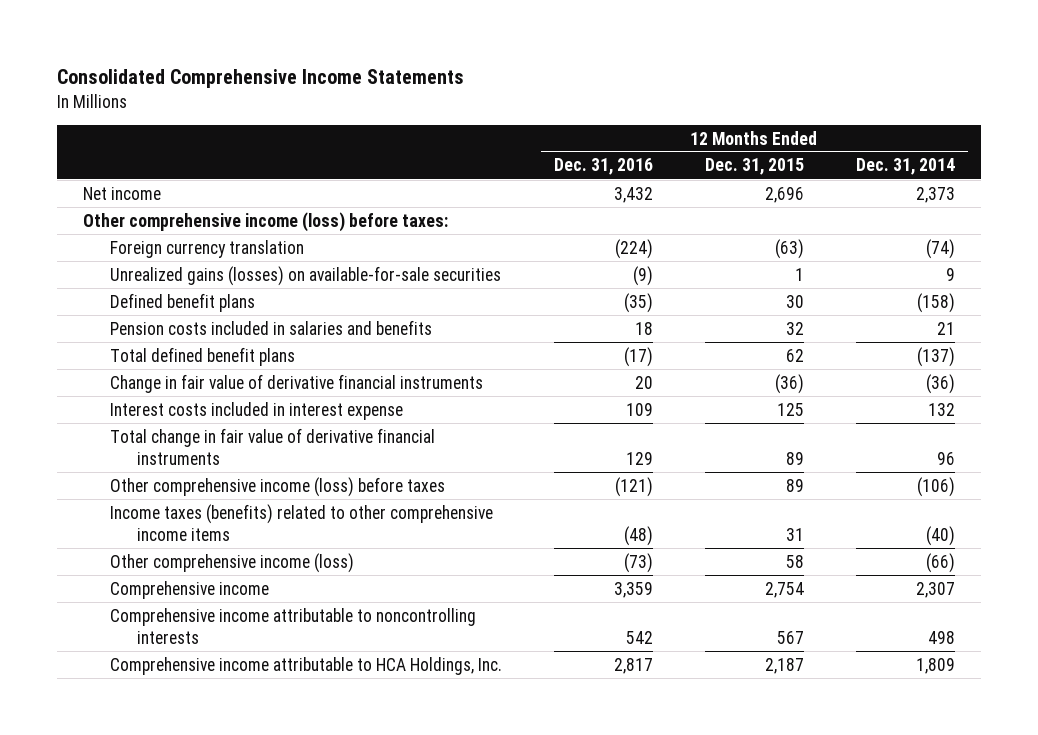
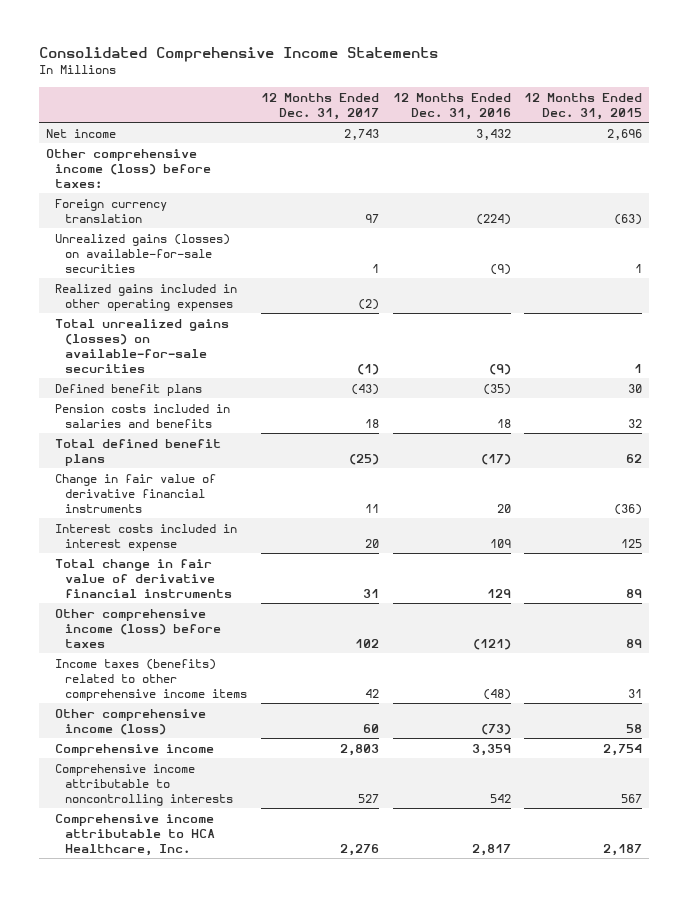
- | 12 Months Ended Dec. 31, 2016 | 12 Months Ended Dec. 31, 2015 | 12 Months Ended Dec. 31, 2014
+ | 12 Months Ended Dec. 31, 2017 | 12 Months Ended Dec. 31, 2016 | 12 Months Ended Dec. 31, 2015
+ Realized gains included in other operating expenses | (2) | |
+ Total unrealized gains (losses) on available-for-sale securities | (1) | (9) | 1
- Comprehensive income attributable to HCA Holdings, Inc. | 2,817 | 2,187 | 1,809
+ Comprehensive income attributable to HCA Healthcare, Inc. | 2,276 | 2,817 | 2,187

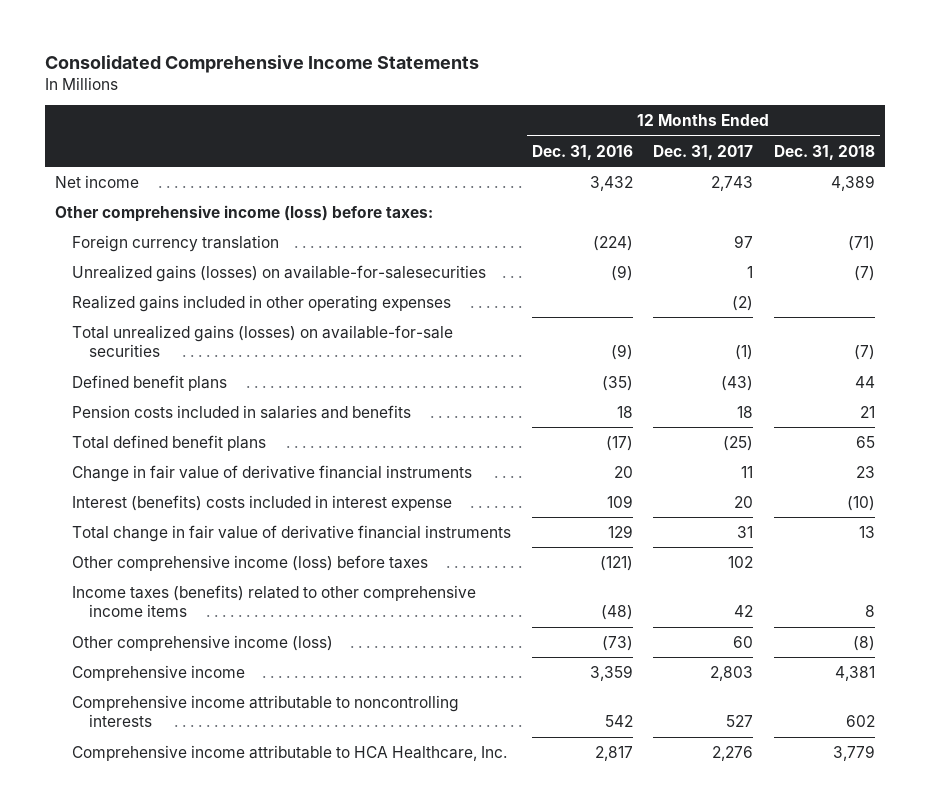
- | 12 Months Ended Dec. 31, 2017 | 12 Months Ended Dec. 31, 2016 | 12 Months Ended Dec. 31, 2015
+ | 12 Months Ended Dec. 31, 2016 | 12 Months Ended Dec. 31, 2017 | 12 Months Ended Dec. 31, 2018
- Unrealized gains (losses) on available-for-sale securities | 1 | (9) | 1
+ Unrealized gains (losses) on available-for-salesecurities | (9) | 1 | (7)
- Interest costs included in interest expense | 20 | 109 | 125
+ Interest (benefits) costs included in interest expense | 109 | 20 | (10)

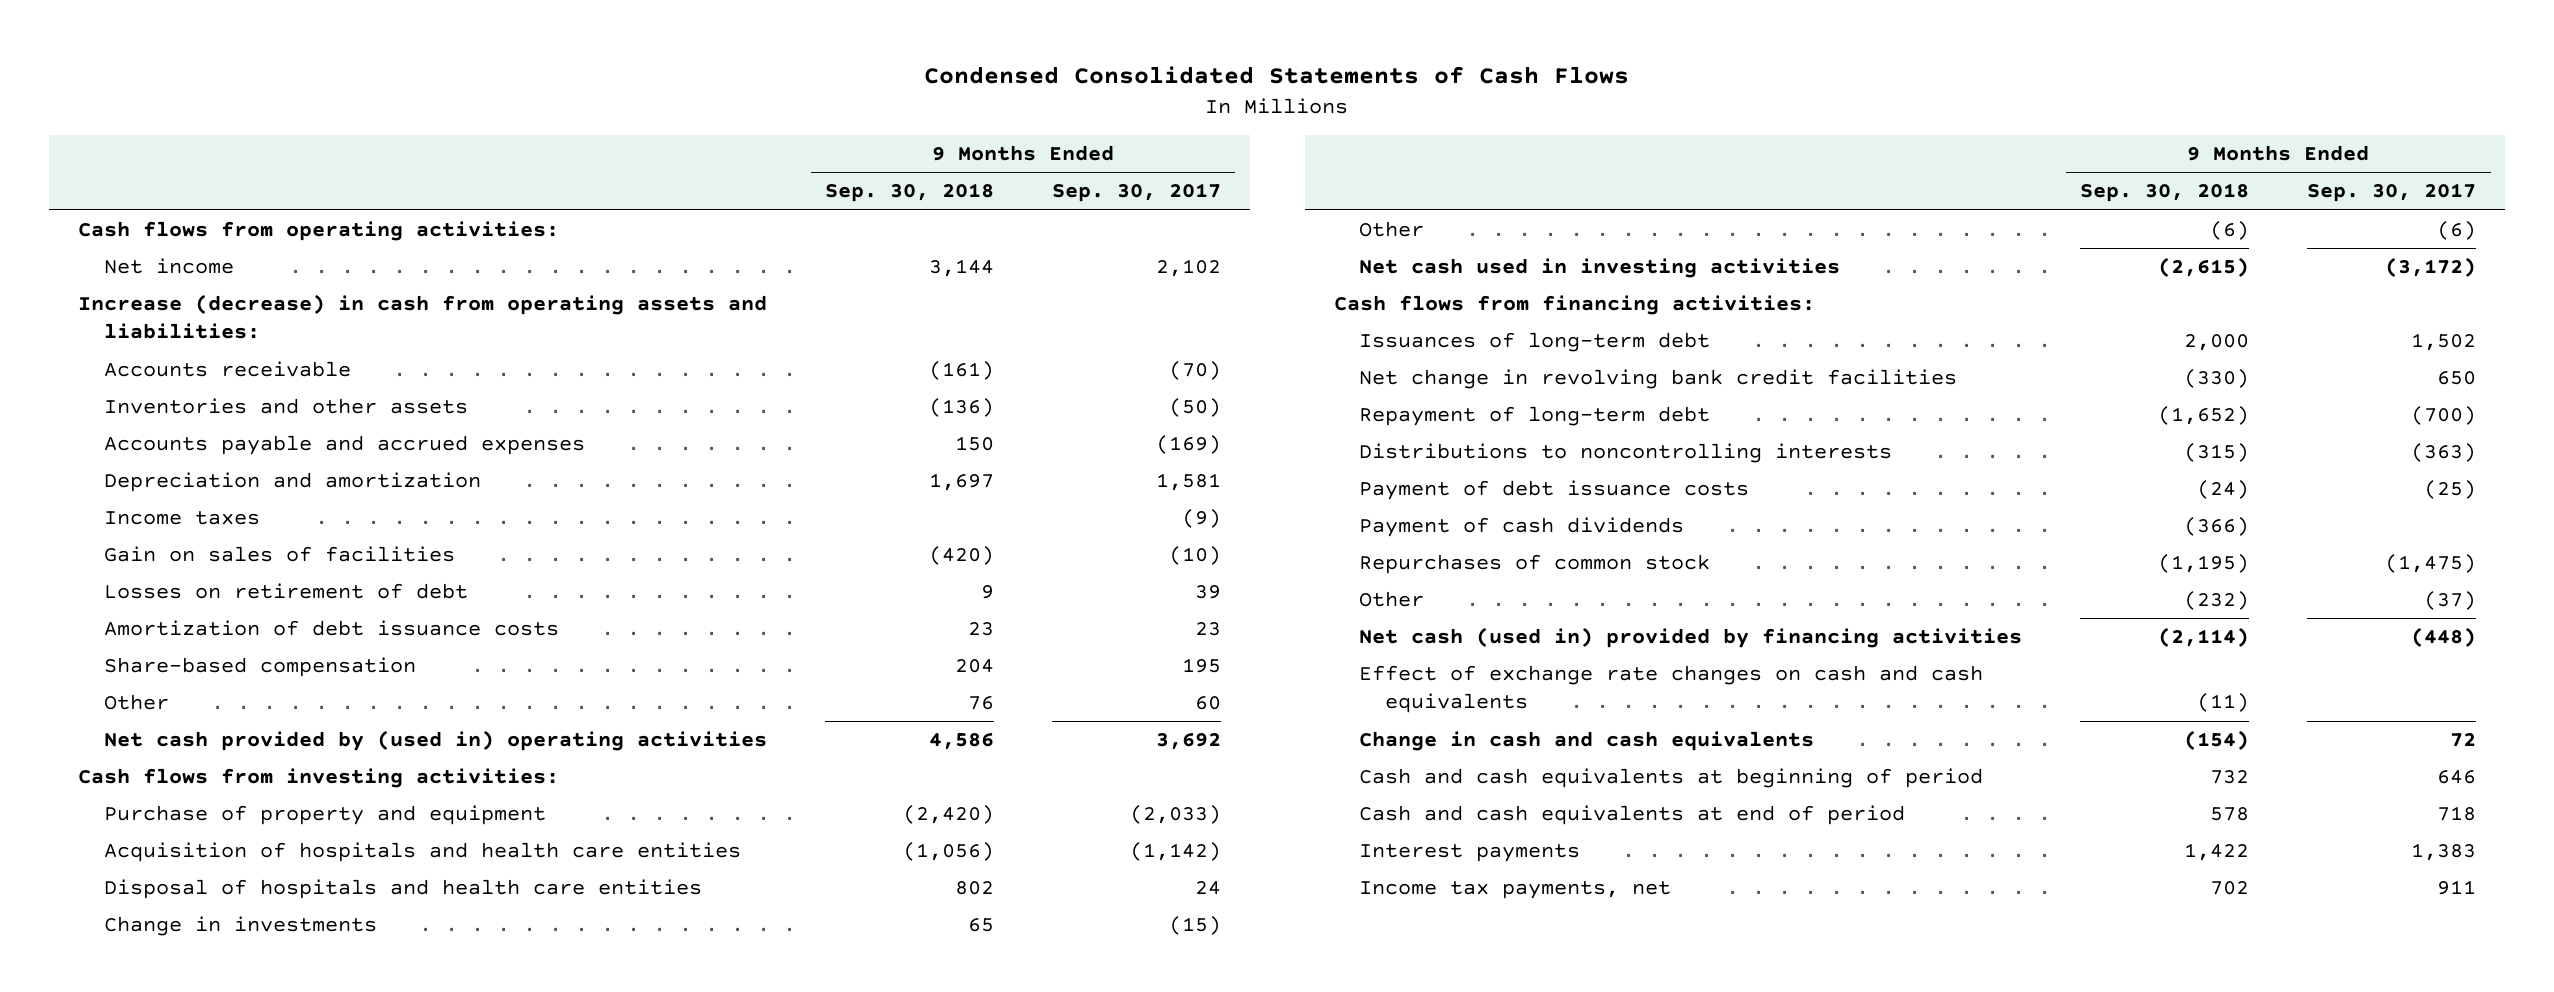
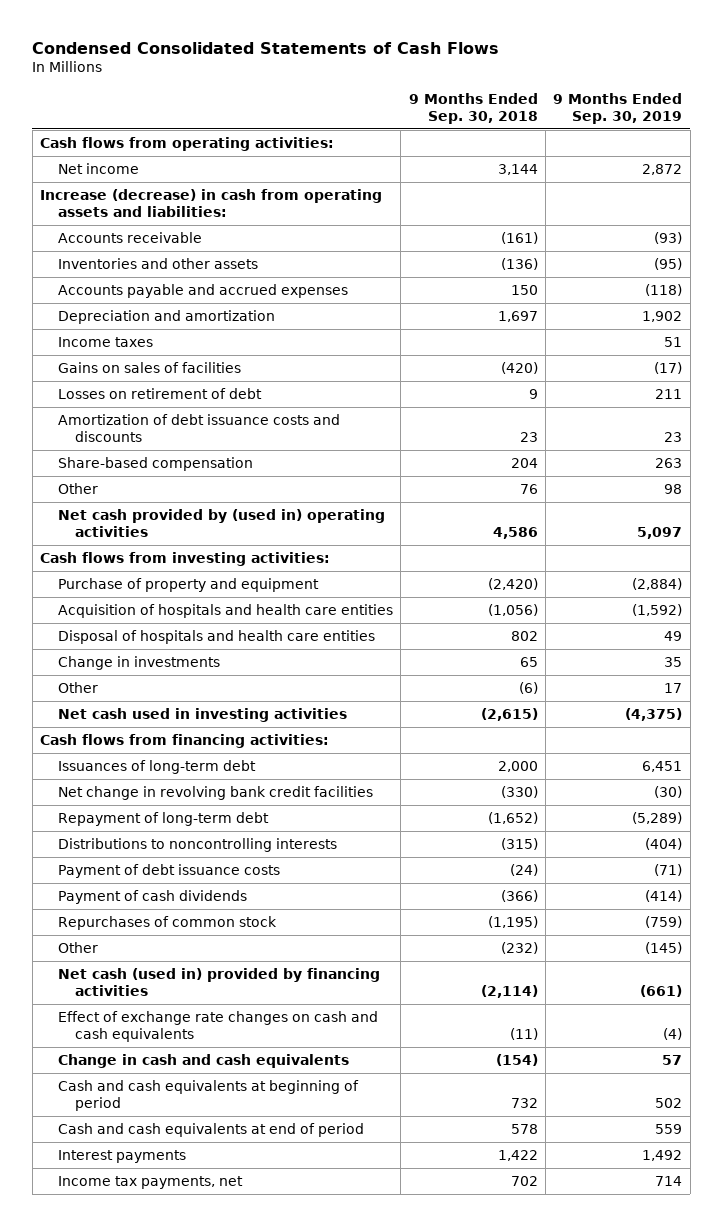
- | 9 Months Ended Sep. 30, 2018 | 9 Months Ended Sep. 30, 2017
+ | 9 Months Ended Sep. 30, 2018 | 9 Months Ended Sep. 30, 2019
- Gain on sales of facilities | (420) | (10)
+ Gains on sales of facilities | (420) | (17)
- Amortization of debt issuance costs | 23 | 23
+ Amortization of debt issuance costs and discounts | 23 | 23

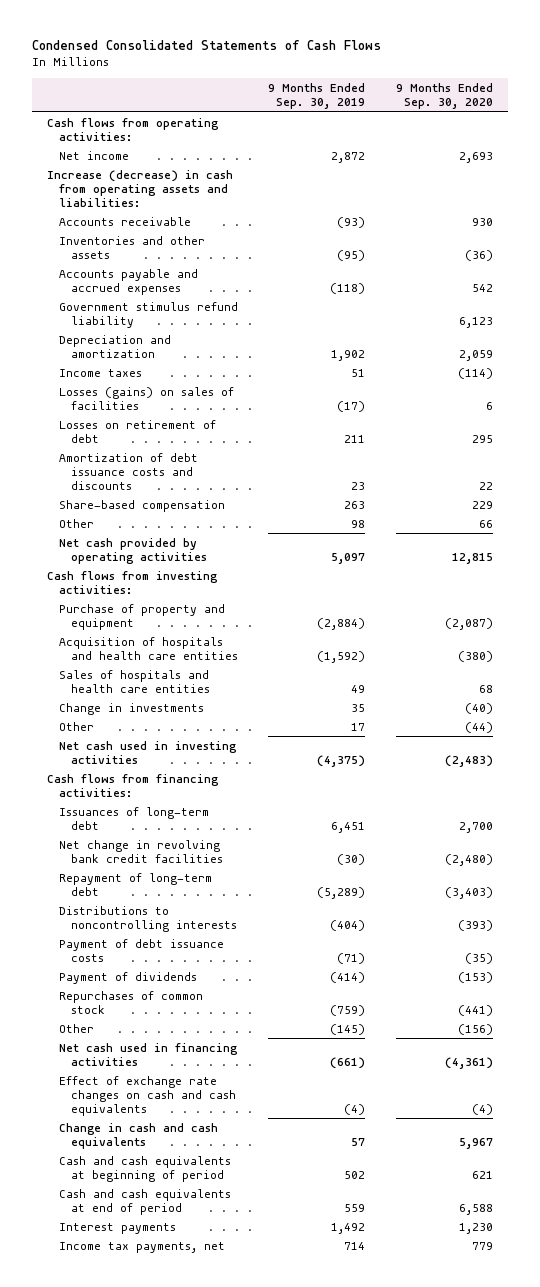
- | 9 Months Ended Sep. 30, 2018 | 9 Months Ended Sep. 30, 2019
+ | 9 Months Ended Sep. 30, 2019 | 9 Months Ended Sep. 30, 2020
+ Government stimulus refund liability | | 6,123
- Gains on sales of facilities | (420) | (17)
+ Losses (gains) on sales of facilities | (17) | 6
- Net cash provided by (used in) operating activities | 4,586 | 5,097
+ Net cash provided by operating activities | 5,097 | 12,815
- Disposal of hospitals and health care entities | 802 | 49
+ Sales of hospitals and health care entities | 49 | 68
- Payment of cash dividends | (366) | (414)
+ Payment of dividends | (414) | (153)
- Net cash (used in) provided by financing activities | (2,114) | (661)
+ Net cash used in financing activities | (661) | (4,361)

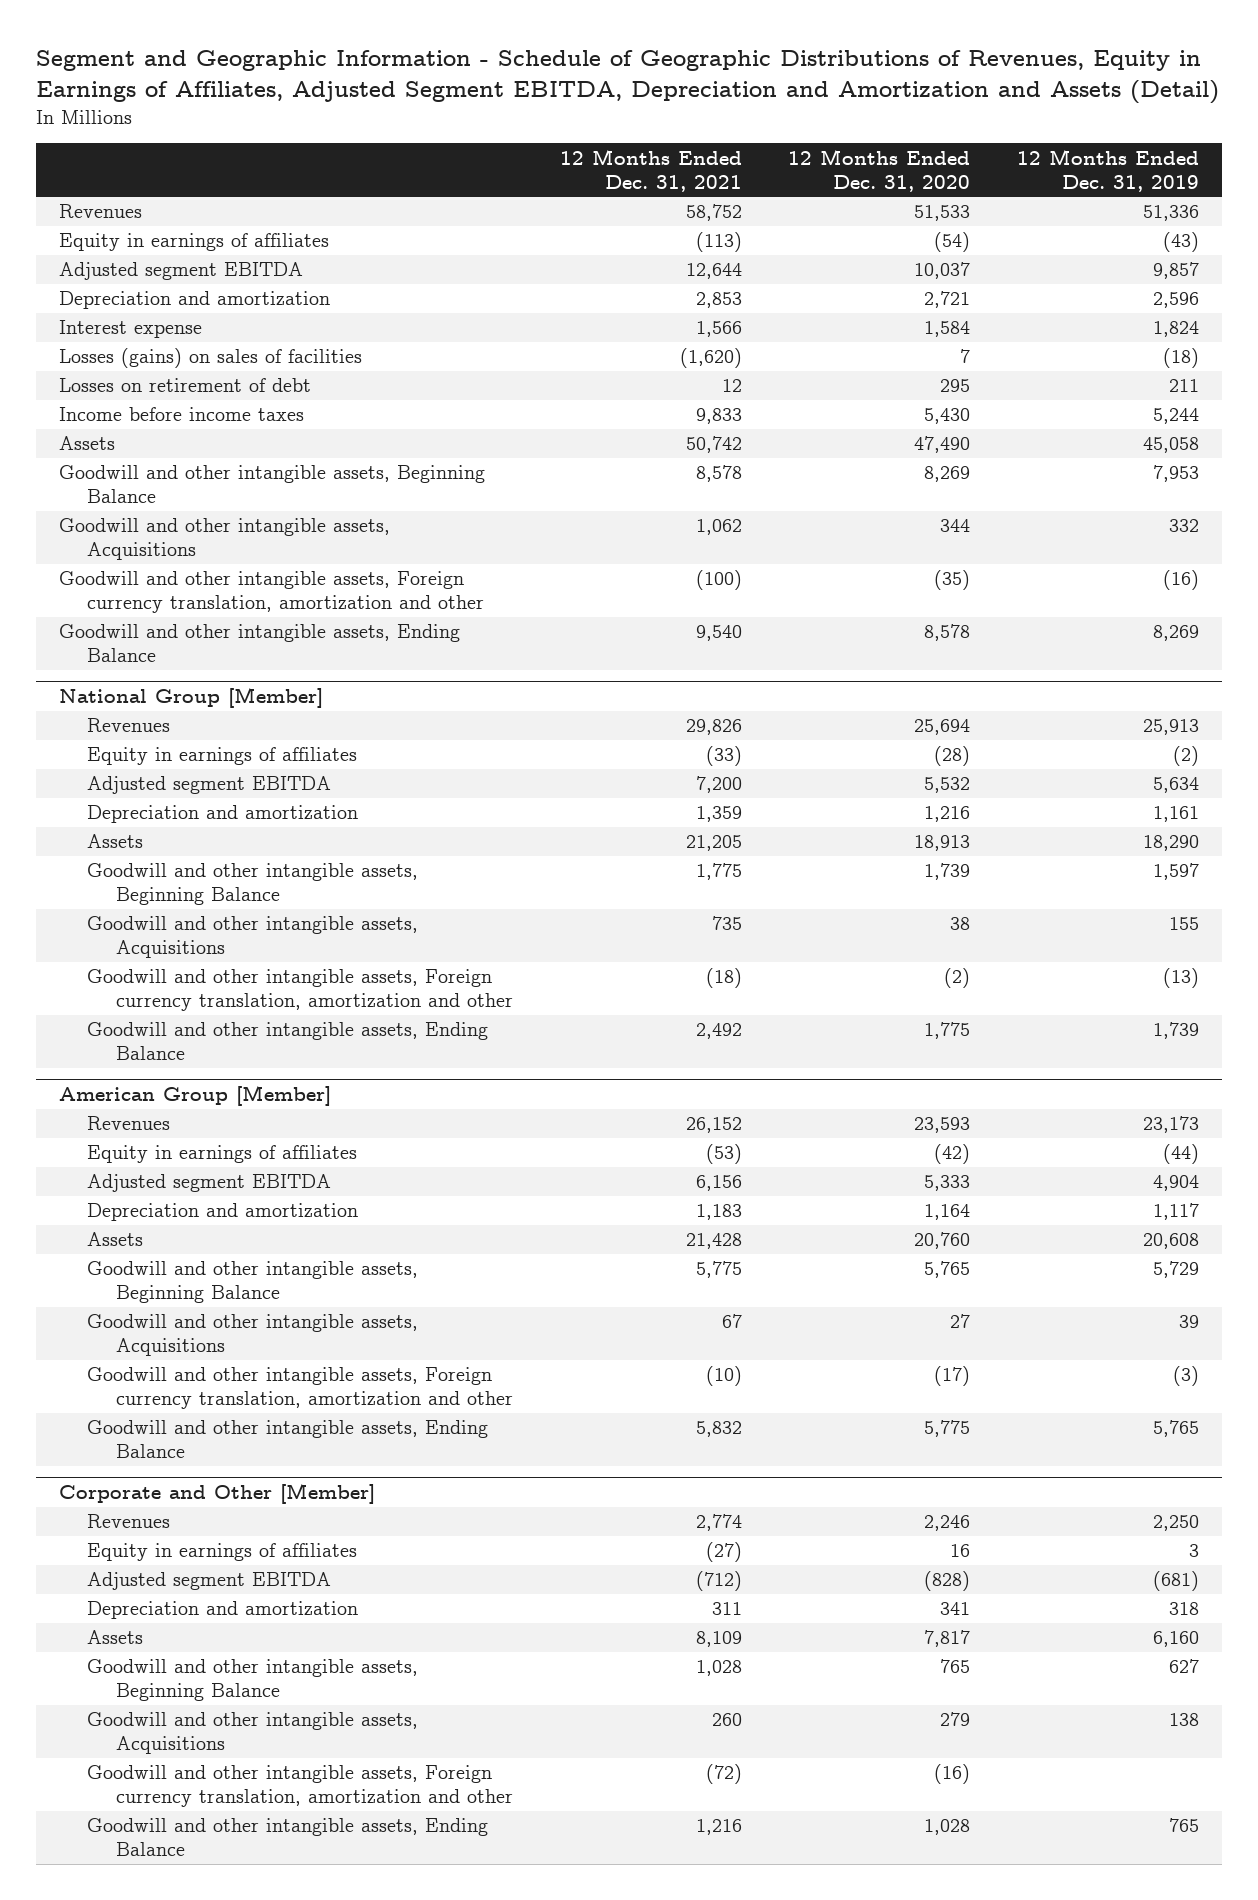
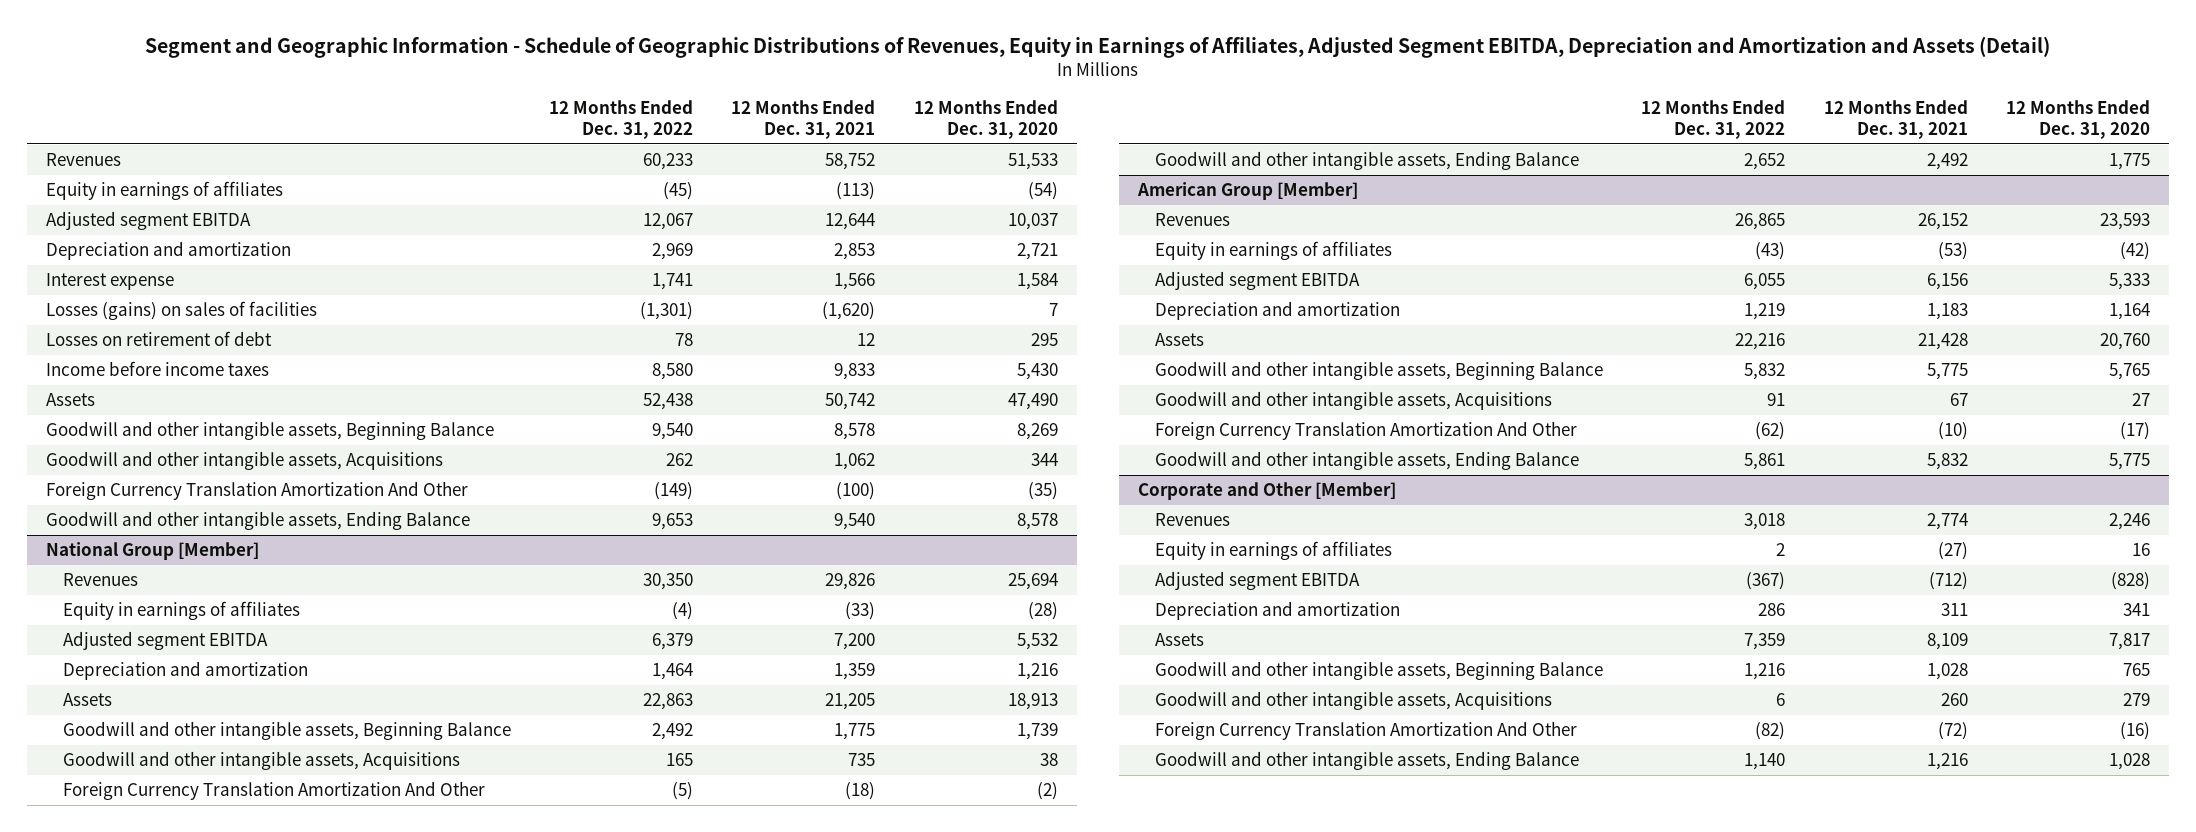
- | 12 Months Ended Dec. 31, 2021 | 12 Months Ended Dec. 31, 2020 | 12 Months Ended Dec. 31, 2019
+ | 12 Months Ended Dec. 31, 2022 | 12 Months Ended Dec. 31, 2021 | 12 Months Ended Dec. 31, 2020
- Goodwill and other intangible assets, Foreign currency translation, amortization and other | (100) | (35) | (16)
+ Foreign Currency Translation Amortization And Other | (149) | (100) | (35)
@ National Group [Member]
- Goodwill and other intangible assets, Foreign currency translation, amortization and other | (18) | (2) | (13)
+ Foreign Currency Translation Amortization And Other | (5) | (18) | (2)
@ American Group [Member]
- Goodwill and other intangible assets, Foreign currency translation, amortization and other | (10) | (17) | (3)
+ Foreign Currency Translation Amortization And Other | (62) | (10) | (17)
@ Corporate and Other [Member]
- Goodwill and other intangible assets, Foreign currency translation, amortization and other | (72) | (16) |
+ Foreign Currency Translation Amortization And Other | (82) | (72) | (16)

